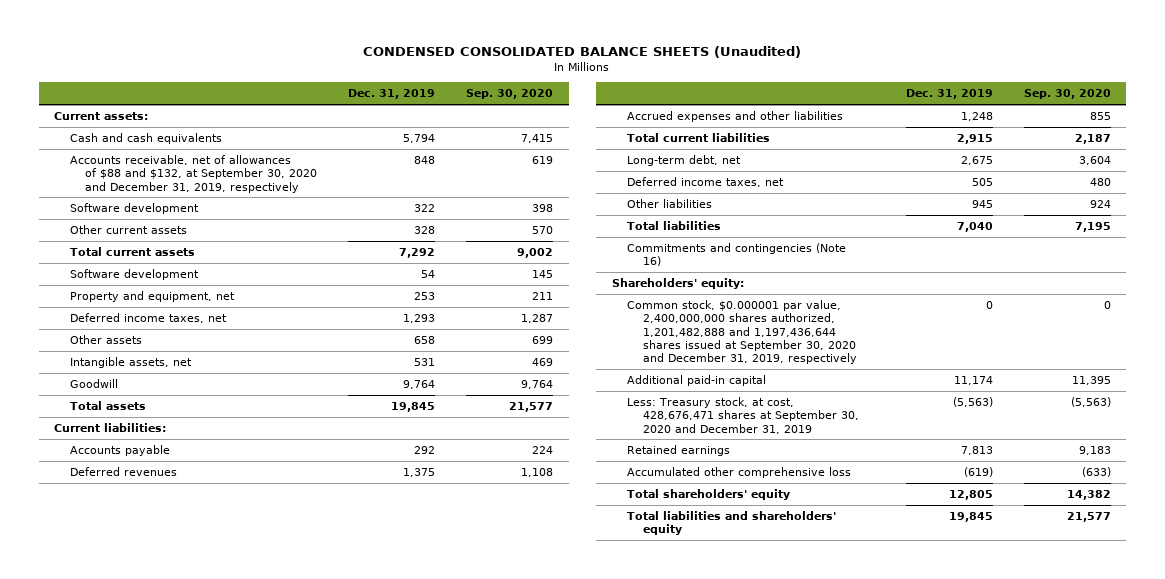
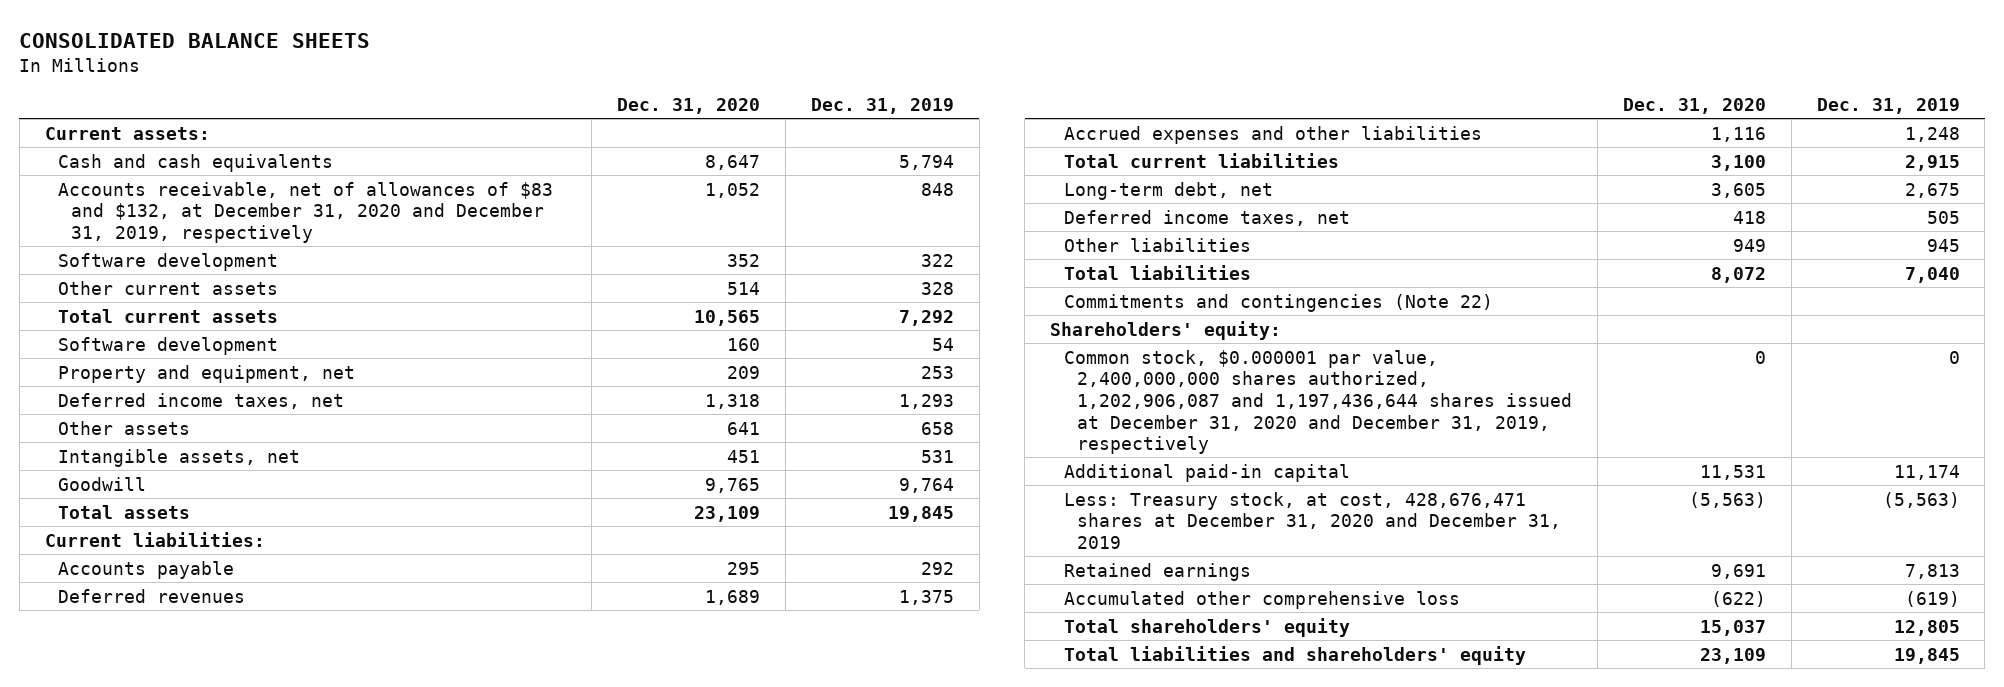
- CONDENSED CONSOLIDATED BALANCE SHEETS (Unaudited)
+ CONSOLIDATED BALANCE SHEETS
- | Dec. 31, 2019 | Sep. 30, 2020
+ | Dec. 31, 2020 | Dec. 31, 2019
- Accounts receivable, net of allowances of $88 and $132, at September 30, 2020 and December 31, 2019, respectively | 848 | 619
+ Accounts receivable, net of allowances of $83 and $132, at December 31, 2020 and December 31, 2019, respectively | 1,052 | 848
- Commitments and contingencies (Note 16)
+ Commitments and contingencies (Note 22)
- Common stock, $0.000001 par value, 2,400,000,000 shares authorized, 1,201,482,888 and 1,197,436,644 shares issued at September 30, 2020 and December 31, 2019, respectively | 0 | 0
+ Common stock, $0.000001 par value, 2,400,000,000 shares authorized, 1,202,906,087 and 1,197,436,644 shares issued at December 31, 2020 and December 31, 2019, respectively | 0 | 0
- Less: Treasury stock, at cost, 428,676,471 shares at September 30, 2020 and December 31, 2019 | (5,563) | (5,563)
+ Less: Treasury stock, at cost, 428,676,471 shares at December 31, 2020 and December 31, 2019 | (5,563) | (5,563)

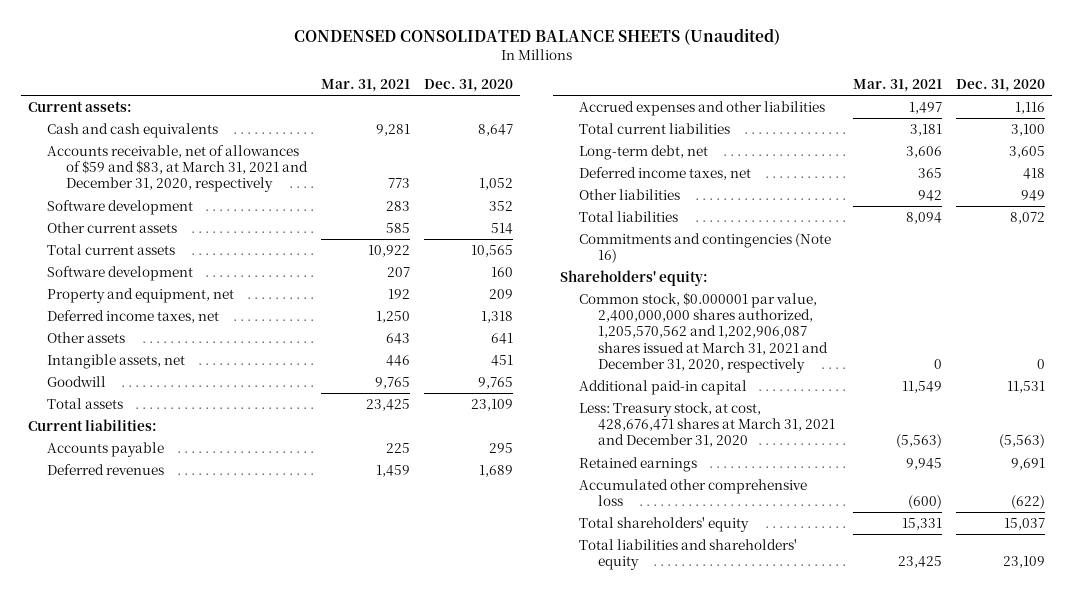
- CONSOLIDATED BALANCE SHEETS
+ CONDENSED CONSOLIDATED BALANCE SHEETS (Unaudited)
- | Dec. 31, 2020 | Dec. 31, 2019
+ | Mar. 31, 2021 | Dec. 31, 2020
- Accounts receivable, net of allowances of $83 and $132, at December 31, 2020 and December 31, 2019, respectively | 1,052 | 848
+ Accounts receivable, net of allowances of $59 and $83, at March 31, 2021 and December 31, 2020, respectively | 773 | 1,052
- Commitments and contingencies (Note 22)
+ Commitments and contingencies (Note 16)
- Common stock, $0.000001 par value, 2,400,000,000 shares authorized, 1,202,906,087 and 1,197,436,644 shares issued at December 31, 2020 and December 31, 2019, respectively | 0 | 0
+ Common stock, $0.000001 par value, 2,400,000,000 shares authorized, 1,205,570,562 and 1,202,906,087 shares issued at March 31, 2021 and December 31, 2020, respectively | 0 | 0
- Less: Treasury stock, at cost, 428,676,471 shares at December 31, 2020 and December 31, 2019 | (5,563) | (5,563)
+ Less: Treasury stock, at cost, 428,676,471 shares at March 31, 2021 and December 31, 2020 | (5,563) | (5,563)

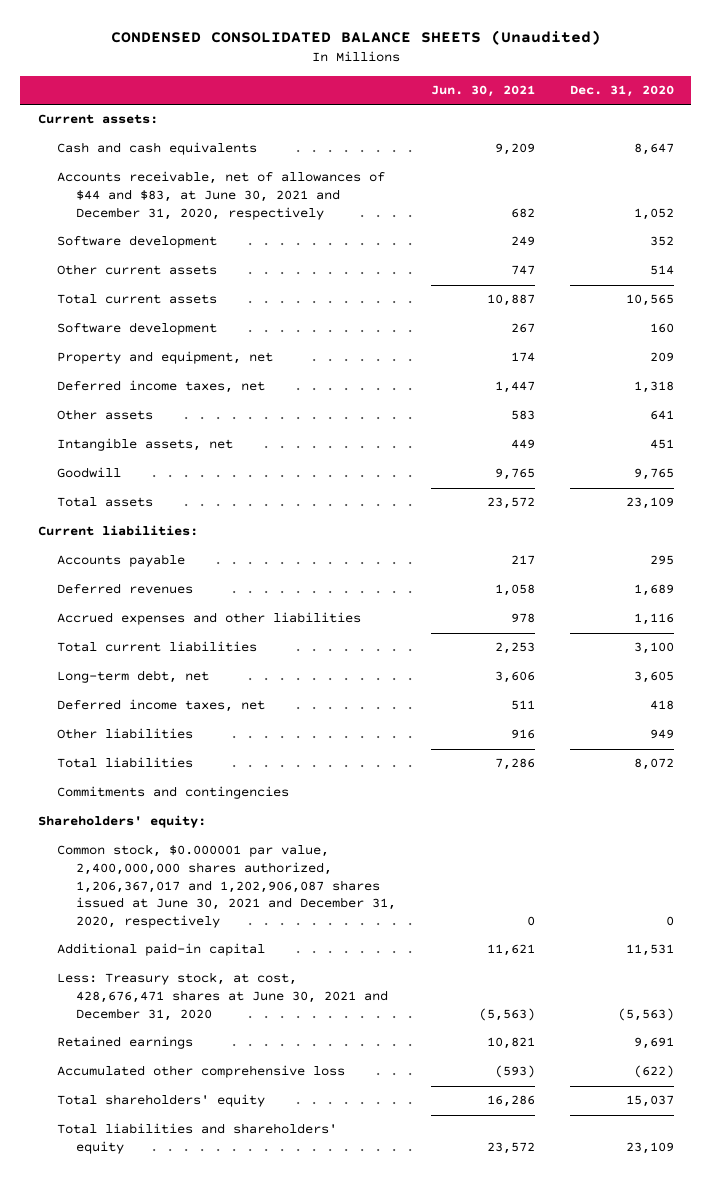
- | Mar. 31, 2021 | Dec. 31, 2020
+ | Jun. 30, 2021 | Dec. 31, 2020
- Accounts receivable, net of allowances of $59 and $83, at March 31, 2021 and December 31, 2020, respectively | 773 | 1,052
+ Accounts receivable, net of allowances of $44 and $83, at June 30, 2021 and December 31, 2020, respectively | 682 | 1,052
- Commitments and contingencies (Note 16)
+ Commitments and contingencies
- Common stock, $0.000001 par value, 2,400,000,000 shares authorized, 1,205,570,562 and 1,202,906,087 shares issued at March 31, 2021 and December 31, 2020, respectively | 0 | 0
+ Common stock, $0.000001 par value, 2,400,000,000 shares authorized, 1,206,367,017 and 1,202,906,087 shares issued at June 30, 2021 and December 31, 2020, respectively | 0 | 0
- Less: Treasury stock, at cost, 428,676,471 shares at March 31, 2021 and December 31, 2020 | (5,563) | (5,563)
+ Less: Treasury stock, at cost, 428,676,471 shares at June 30, 2021 and December 31, 2020 | (5,563) | (5,563)

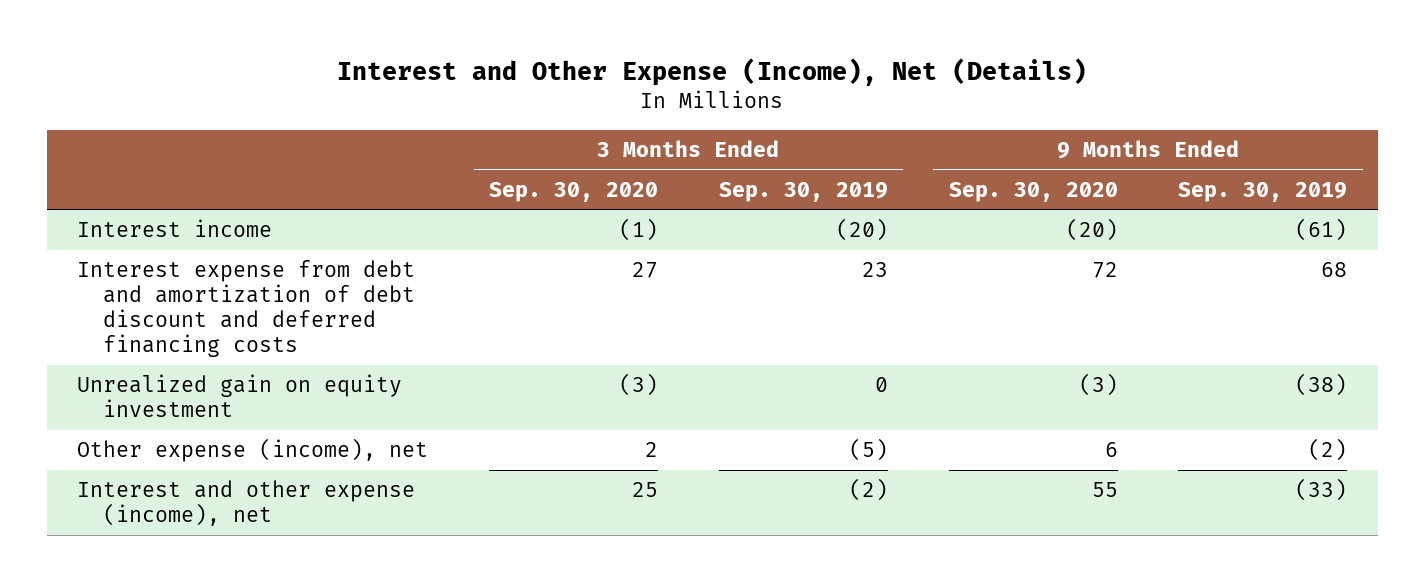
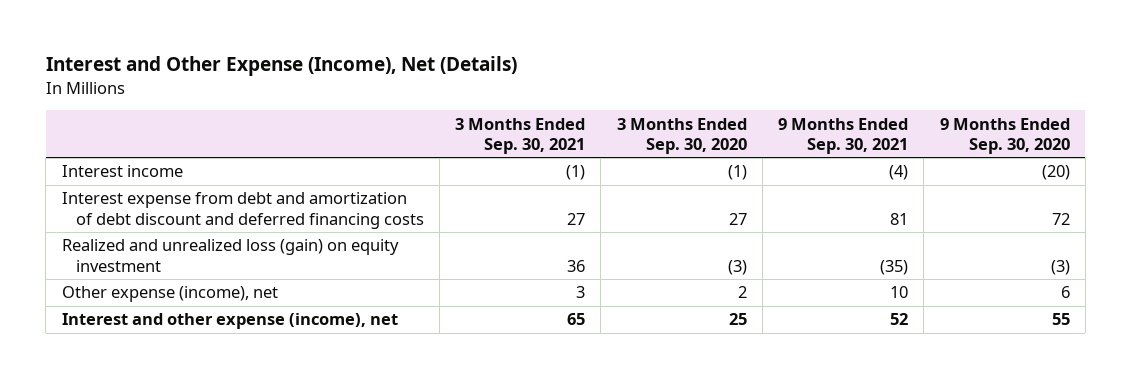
- | 3 Months Ended Sep. 30, 2020 | 3 Months Ended Sep. 30, 2019 | 9 Months Ended Sep. 30, 2020 | 9 Months Ended Sep. 30, 2019
+ | 3 Months Ended Sep. 30, 2021 | 3 Months Ended Sep. 30, 2020 | 9 Months Ended Sep. 30, 2021 | 9 Months Ended Sep. 30, 2020
- Unrealized gain on equity investment | (3) | 0 | (3) | (38)
+ Realized and unrealized loss (gain) on equity investment | 36 | (3) | (35) | (3)

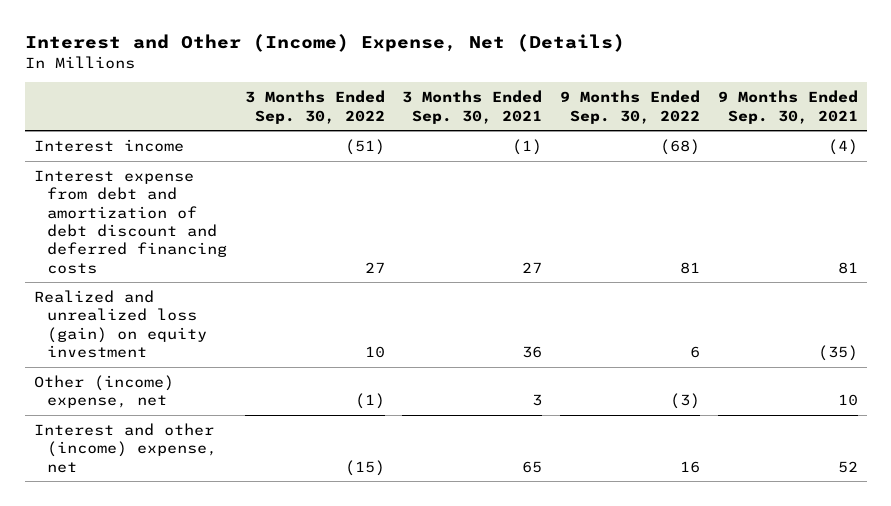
- Interest and Other Expense (Income), Net (Details)
+ Interest and Other (Income) Expense, Net (Details)
- | 3 Months Ended Sep. 30, 2021 | 3 Months Ended Sep. 30, 2020 | 9 Months Ended Sep. 30, 2021 | 9 Months Ended Sep. 30, 2020
+ | 3 Months Ended Sep. 30, 2022 | 3 Months Ended Sep. 30, 2021 | 9 Months Ended Sep. 30, 2022 | 9 Months Ended Sep. 30, 2021
- Other expense (income), net | 3 | 2 | 10 | 6
- Interest and other expense (income), net | 65 | 25 | 52 | 55
+ Other (income) expense, net | (1) | 3 | (3) | 10
+ Interest and other (income) expense, net | (15) | 65 | 16 | 52

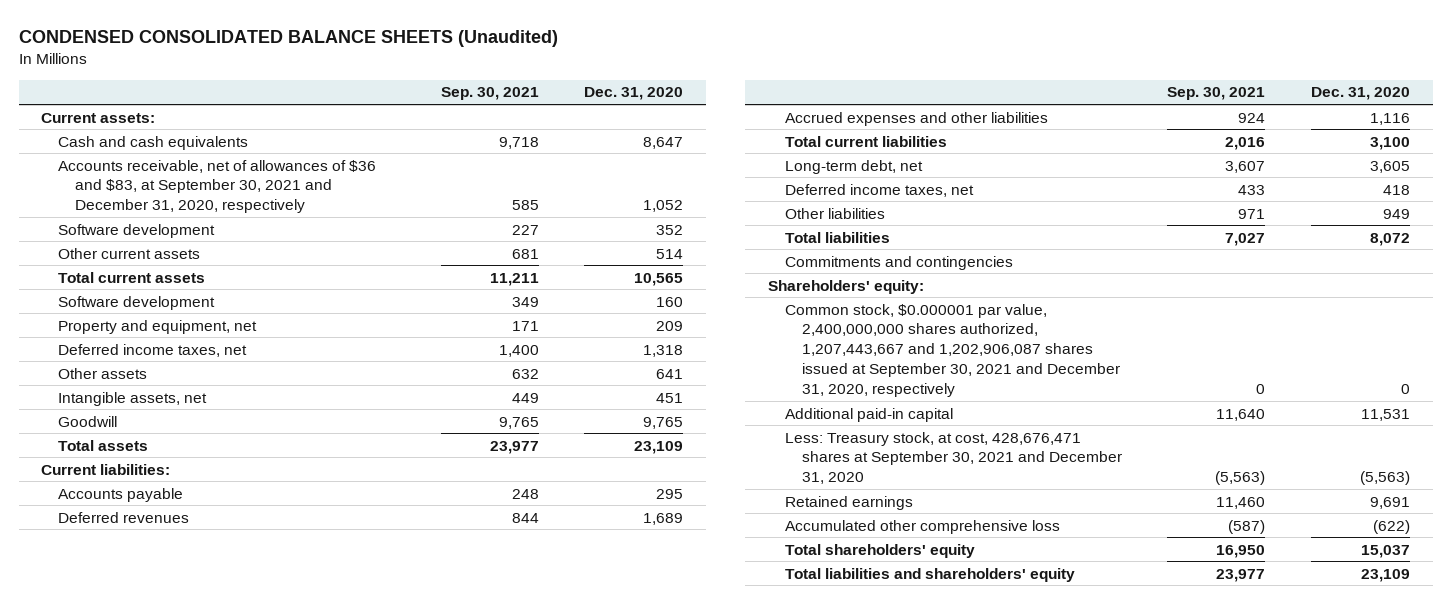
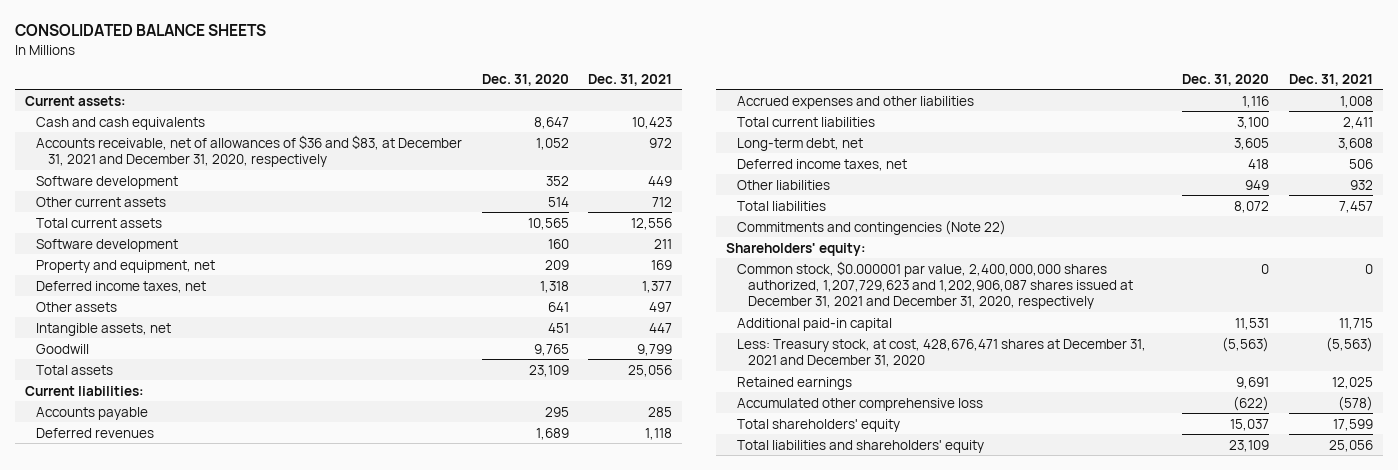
- CONDENSED CONSOLIDATED BALANCE SHEETS (Unaudited)
+ CONSOLIDATED BALANCE SHEETS
- | Sep. 30, 2021 | Dec. 31, 2020
+ | Dec. 31, 2020 | Dec. 31, 2021
- Accounts receivable, net of allowances of $36 and $83, at September 30, 2021 and December 31, 2020, respectively | 585 | 1,052
+ Accounts receivable, net of allowances of $36 and $83, at December 31, 2021 and December 31, 2020, respectively | 1,052 | 972
- Commitments and contingencies
+ Commitments and contingencies (Note 22)
- Common stock, $0.000001 par value, 2,400,000,000 shares authorized, 1,207,443,667 and 1,202,906,087 shares issued at September 30, 2021 and December 31, 2020, respectively | 0 | 0
+ Common stock, $0.000001 par value, 2,400,000,000 shares authorized, 1,207,729,623 and 1,202,906,087 shares issued at December 31, 2021 and December 31, 2020, respectively | 0 | 0
- Less: Treasury stock, at cost, 428,676,471 shares at September 30, 2021 and December 31, 2020 | (5,563) | (5,563)
+ Less: Treasury stock, at cost, 428,676,471 shares at December 31, 2021 and December 31, 2020 | (5,563) | (5,563)

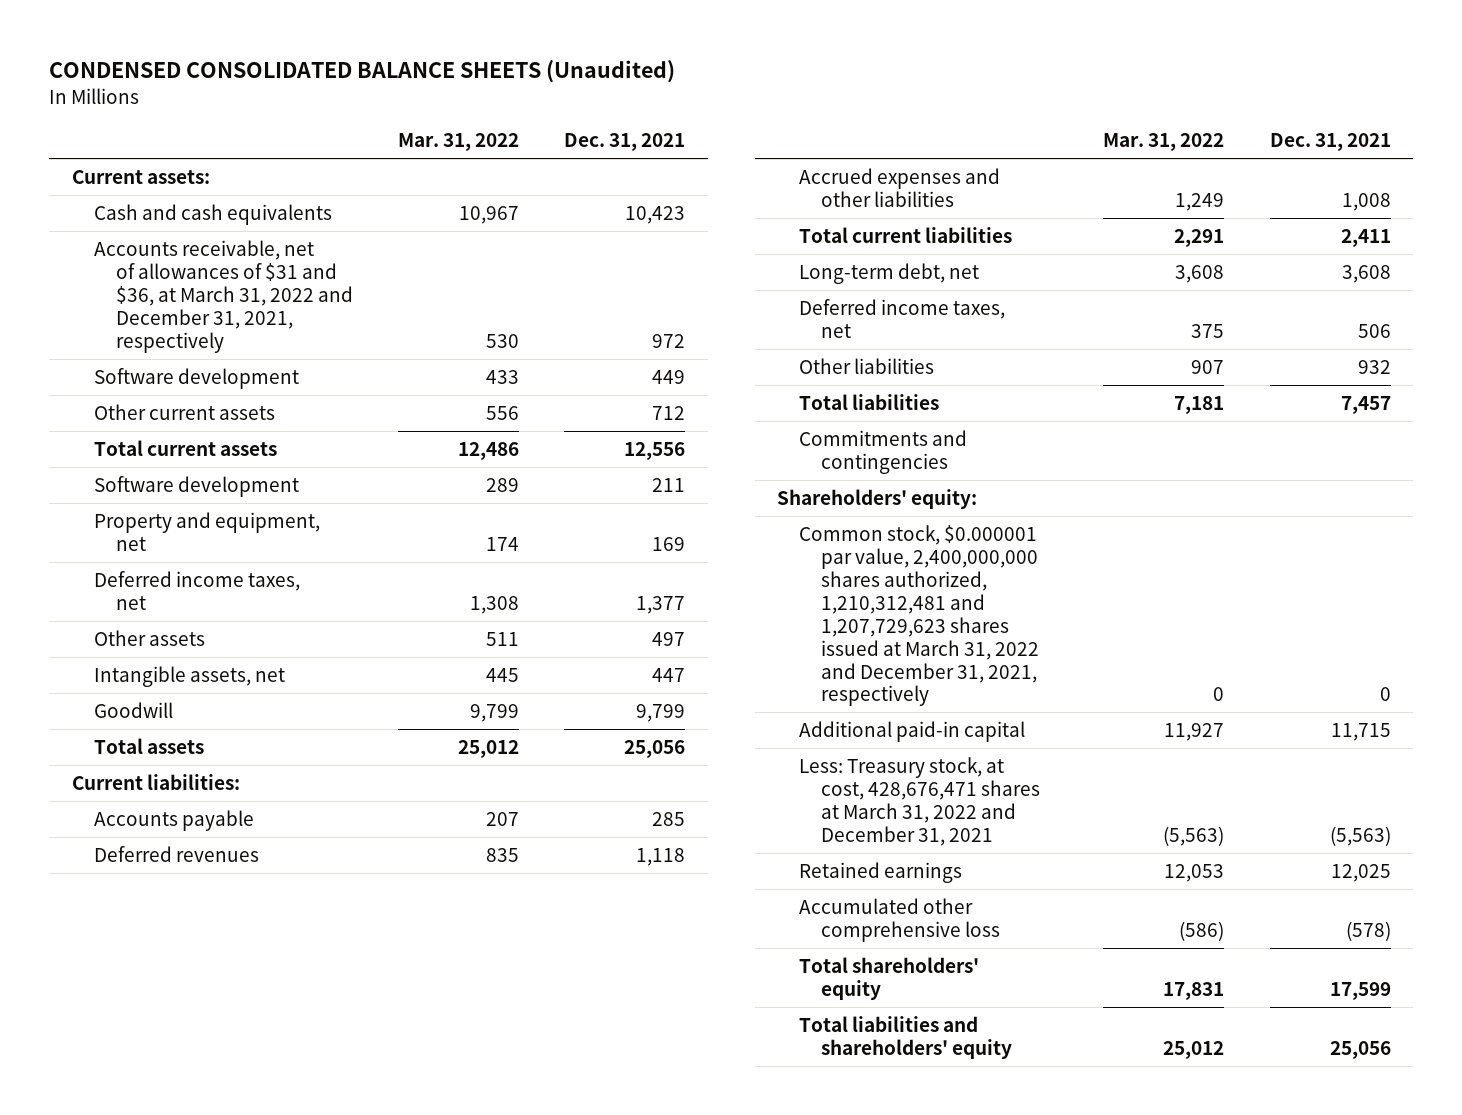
- CONSOLIDATED BALANCE SHEETS
+ CONDENSED CONSOLIDATED BALANCE SHEETS (Unaudited)
- | Dec. 31, 2020 | Dec. 31, 2021
+ | Mar. 31, 2022 | Dec. 31, 2021
- Accounts receivable, net of allowances of $36 and $83, at December 31, 2021 and December 31, 2020, respectively | 1,052 | 972
+ Accounts receivable, net of allowances of $31 and $36, at March 31, 2022 and December 31, 2021, respectively | 530 | 972
- Commitments and contingencies (Note 22)
+ Commitments and contingencies
- Common stock, $0.000001 par value, 2,400,000,000 shares authorized, 1,207,729,623 and 1,202,906,087 shares issued at December 31, 2021 and December 31, 2020, respectively | 0 | 0
+ Common stock, $0.000001 par value, 2,400,000,000 shares authorized, 1,210,312,481 and 1,207,729,623 shares issued at March 31, 2022 and December 31, 2021, respectively | 0 | 0
- Less: Treasury stock, at cost, 428,676,471 shares at December 31, 2021 and December 31, 2020 | (5,563) | (5,563)
+ Less: Treasury stock, at cost, 428,676,471 shares at March 31, 2022 and December 31, 2021 | (5,563) | (5,563)

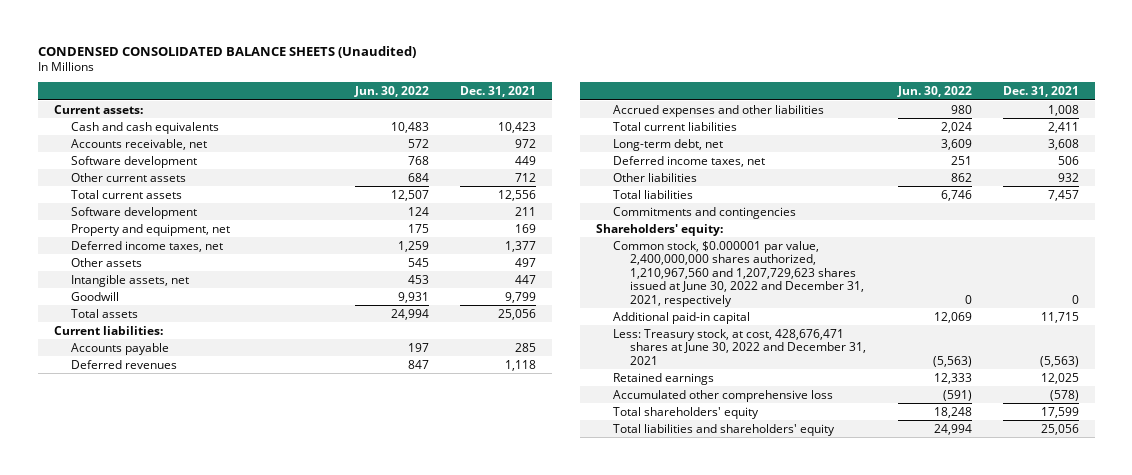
- | Mar. 31, 2022 | Dec. 31, 2021
+ | Jun. 30, 2022 | Dec. 31, 2021
- Accounts receivable, net of allowances of $31 and $36, at March 31, 2022 and December 31, 2021, respectively | 530 | 972
+ Accounts receivable, net | 572 | 972
- Common stock, $0.000001 par value, 2,400,000,000 shares authorized, 1,210,312,481 and 1,207,729,623 shares issued at March 31, 2022 and December 31, 2021, respectively | 0 | 0
+ Common stock, $0.000001 par value, 2,400,000,000 shares authorized, 1,210,967,560 and 1,207,729,623 shares issued at June 30, 2022 and December 31, 2021, respectively | 0 | 0
- Less: Treasury stock, at cost, 428,676,471 shares at March 31, 2022 and December 31, 2021 | (5,563) | (5,563)
+ Less: Treasury stock, at cost, 428,676,471 shares at June 30, 2022 and December 31, 2021 | (5,563) | (5,563)

